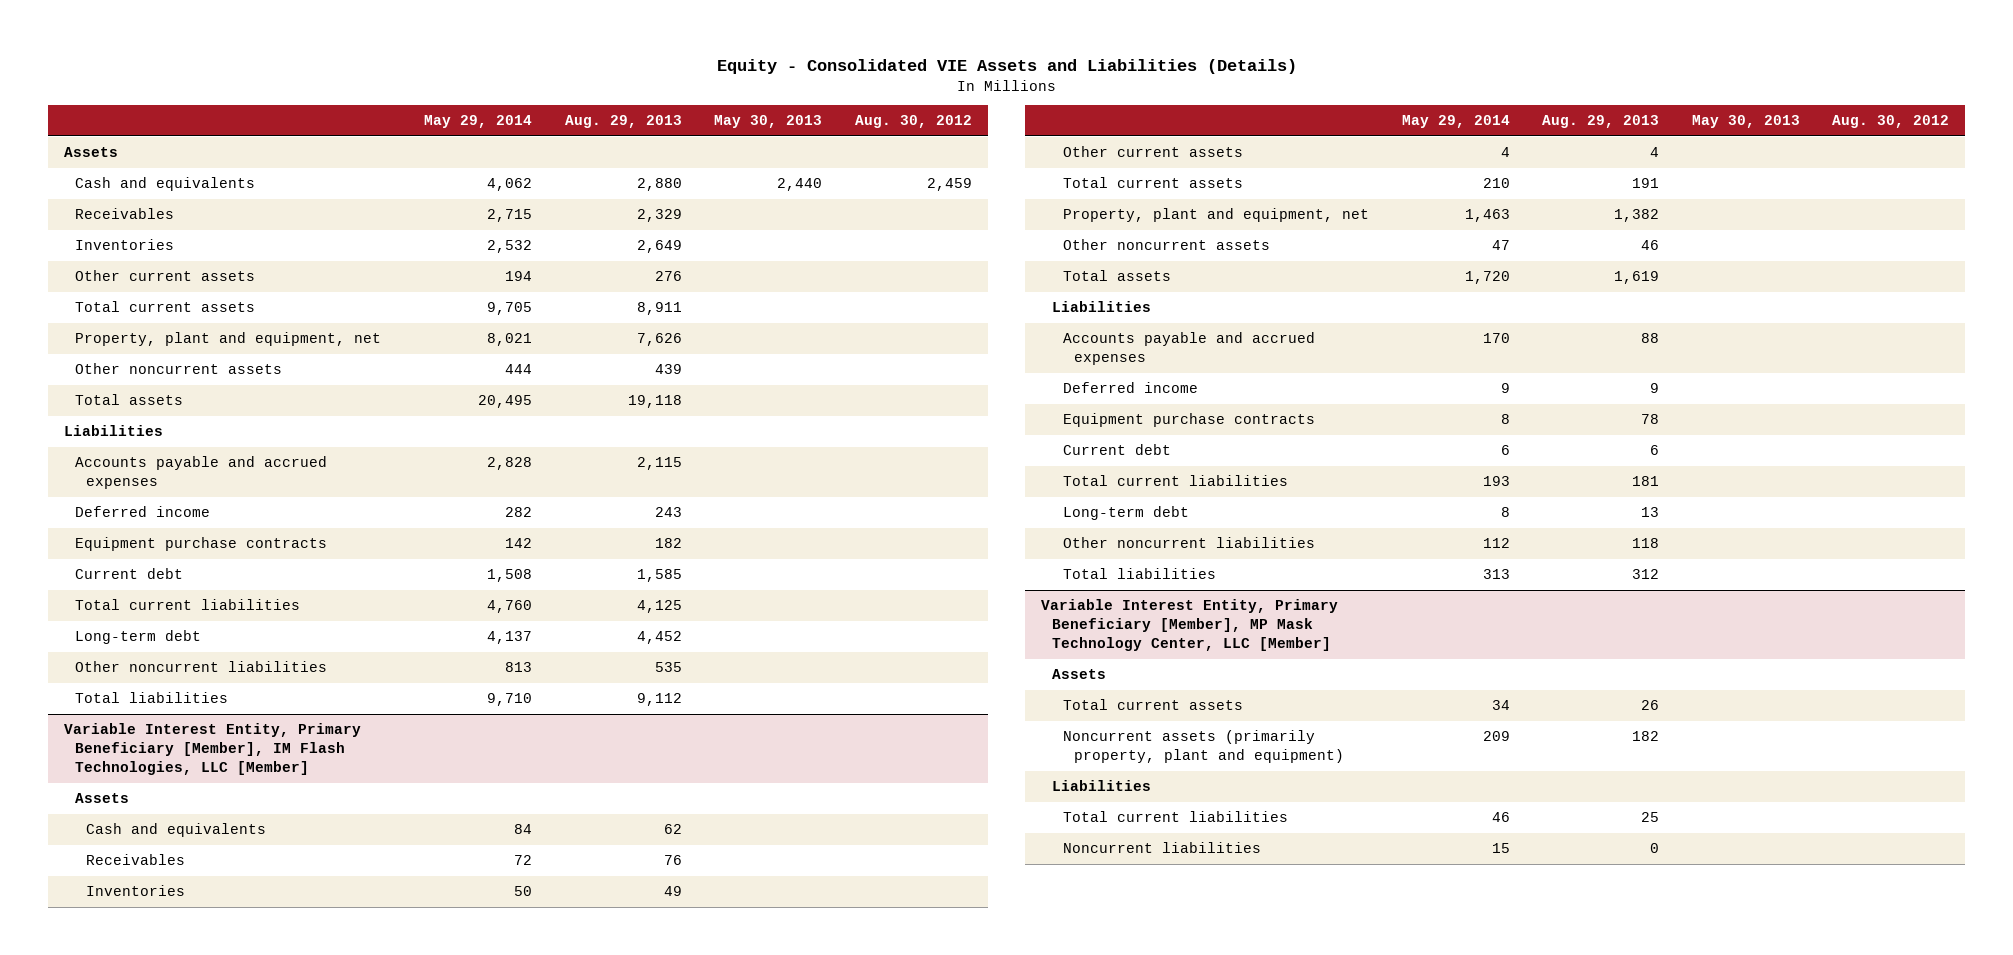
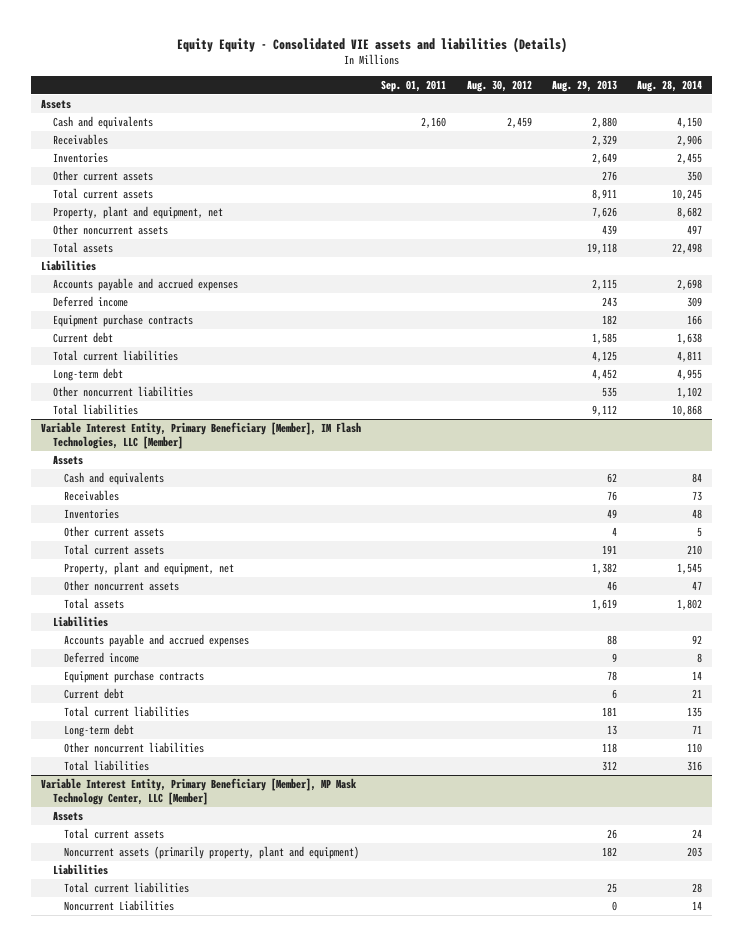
- Equity - Consolidated VIE Assets and Liabilities (Details)
+ Equity Equity - Consolidated VIE assets and liabilities (Details)
- | May 29, 2014 | Aug. 29, 2013 | May 30, 2013 | Aug. 30, 2012
+ | Sep. 01, 2011 | Aug. 30, 2012 | Aug. 29, 2013 | Aug. 28, 2014
@ Variable Interest Entity, Primary Beneficiary [Member], MP Mask Technology Center, LLC [Member]
- Noncurrent liabilities | 15 | 0 | |
+ Noncurrent Liabilities | | | 0 | 14

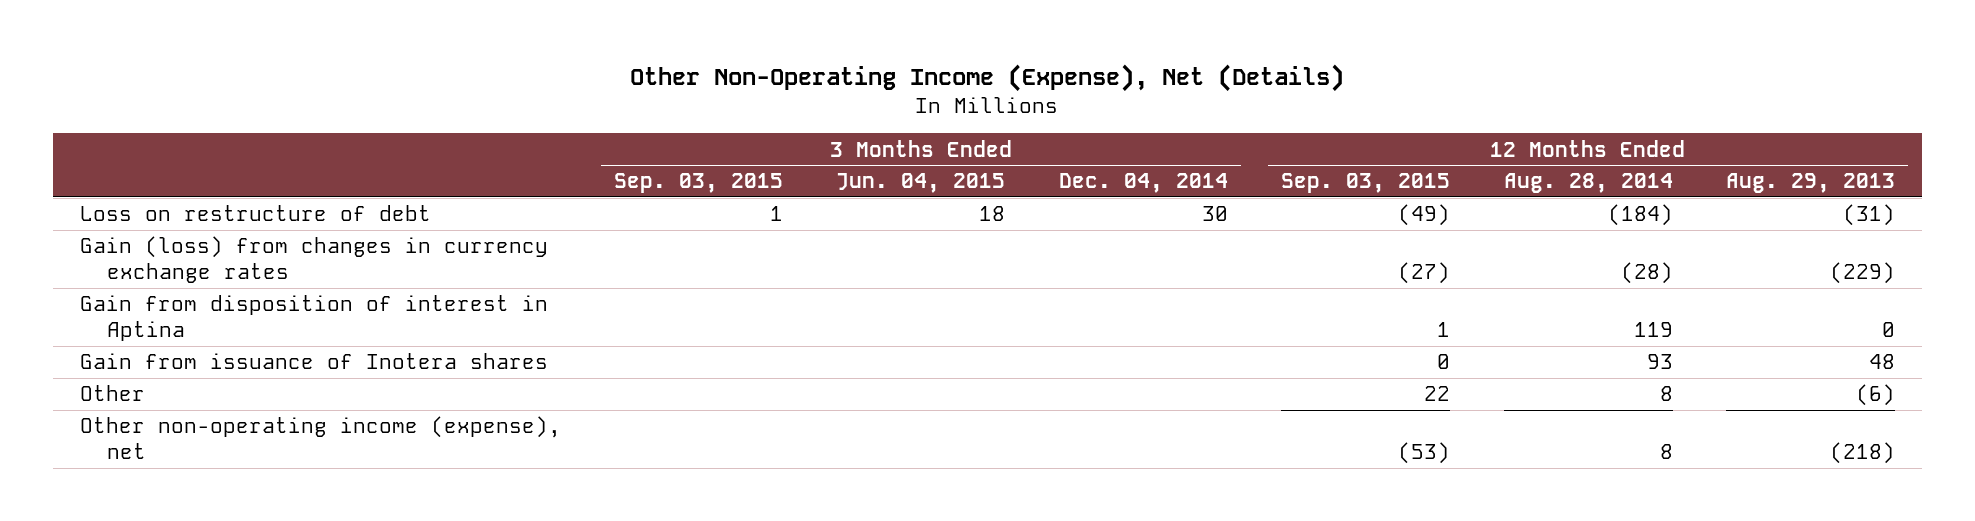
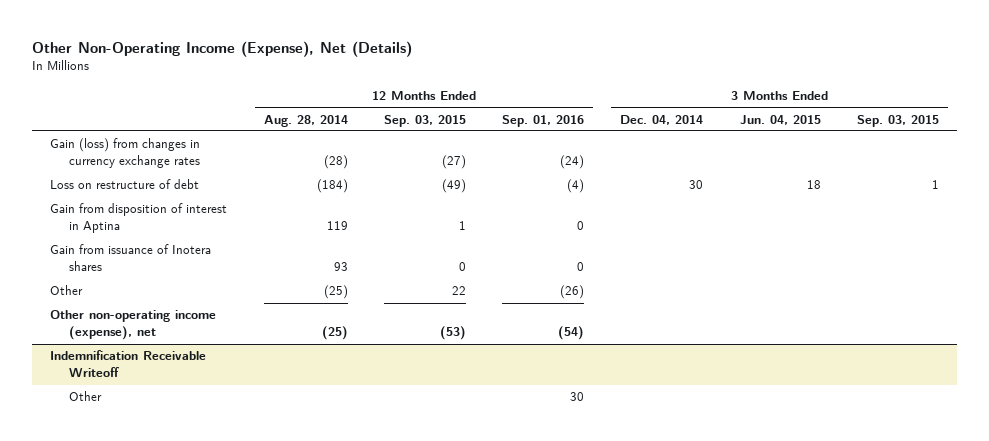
- | 3 Months Ended Sep. 03, 2015 | 3 Months Ended Jun. 04, 2015 | 3 Months Ended Dec. 04, 2014 | 12 Months Ended Sep. 03, 2015 | 12 Months Ended Aug. 28, 2014 | 12 Months Ended Aug. 29, 2013
+ | 12 Months Ended Aug. 28, 2014 | 12 Months Ended Sep. 03, 2015 | 12 Months Ended Sep. 01, 2016 | 3 Months Ended Dec. 04, 2014 | 3 Months Ended Jun. 04, 2015 | 3 Months Ended Sep. 03, 2015
moved down: Loss on restructure of debt | (184) | (49) | (4) | 30 | 18 | 1
- Other | | | | 22 | 8 | (6)
- Other non-operating income (expense), net | | | | (53) | 8 | (218)
+ Other | (25) | 22 | (26) | | |
+ Other non-operating income (expense), net | (25) | (53) | (54) | | |
+ Indemnification Receivable Writeoff
+ Other | | | 30 | | |

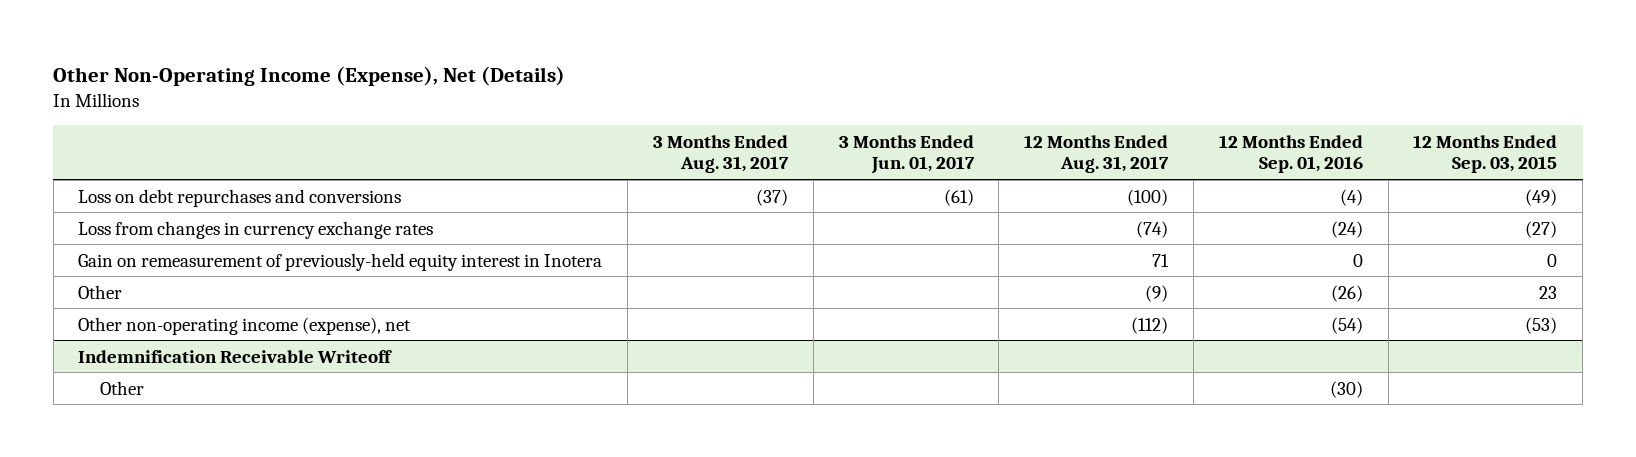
- | 12 Months Ended Aug. 28, 2014 | 12 Months Ended Sep. 03, 2015 | 12 Months Ended Sep. 01, 2016 | 3 Months Ended Dec. 04, 2014 | 3 Months Ended Jun. 04, 2015 | 3 Months Ended Sep. 03, 2015
+ | 3 Months Ended Aug. 31, 2017 | 3 Months Ended Jun. 01, 2017 | 12 Months Ended Aug. 31, 2017 | 12 Months Ended Sep. 01, 2016 | 12 Months Ended Sep. 03, 2015
- Gain (loss) from changes in currency exchange rates | (28) | (27) | (24) | | |
- Loss on restructure of debt | (184) | (49) | (4) | 30 | 18 | 1
- Gain from disposition of interest in Aptina | 119 | 1 | 0 | | |
- Gain from issuance of Inotera shares | 93 | 0 | 0 | | |
- Other | (25) | 22 | (26) | | |
+ Loss on debt repurchases and conversions | (37) | (61) | (100) | (4) | (49)
+ Loss from changes in currency exchange rates | | | (74) | (24) | (27)
+ Gain on remeasurement of previously-held equity interest in Inotera | | | 71 | 0 | 0
+ Other | | | (9) | (26) | 23
@ Indemnification Receivable Writeoff
- Other | | | 30 | | |
+ Other | | | | (30) |

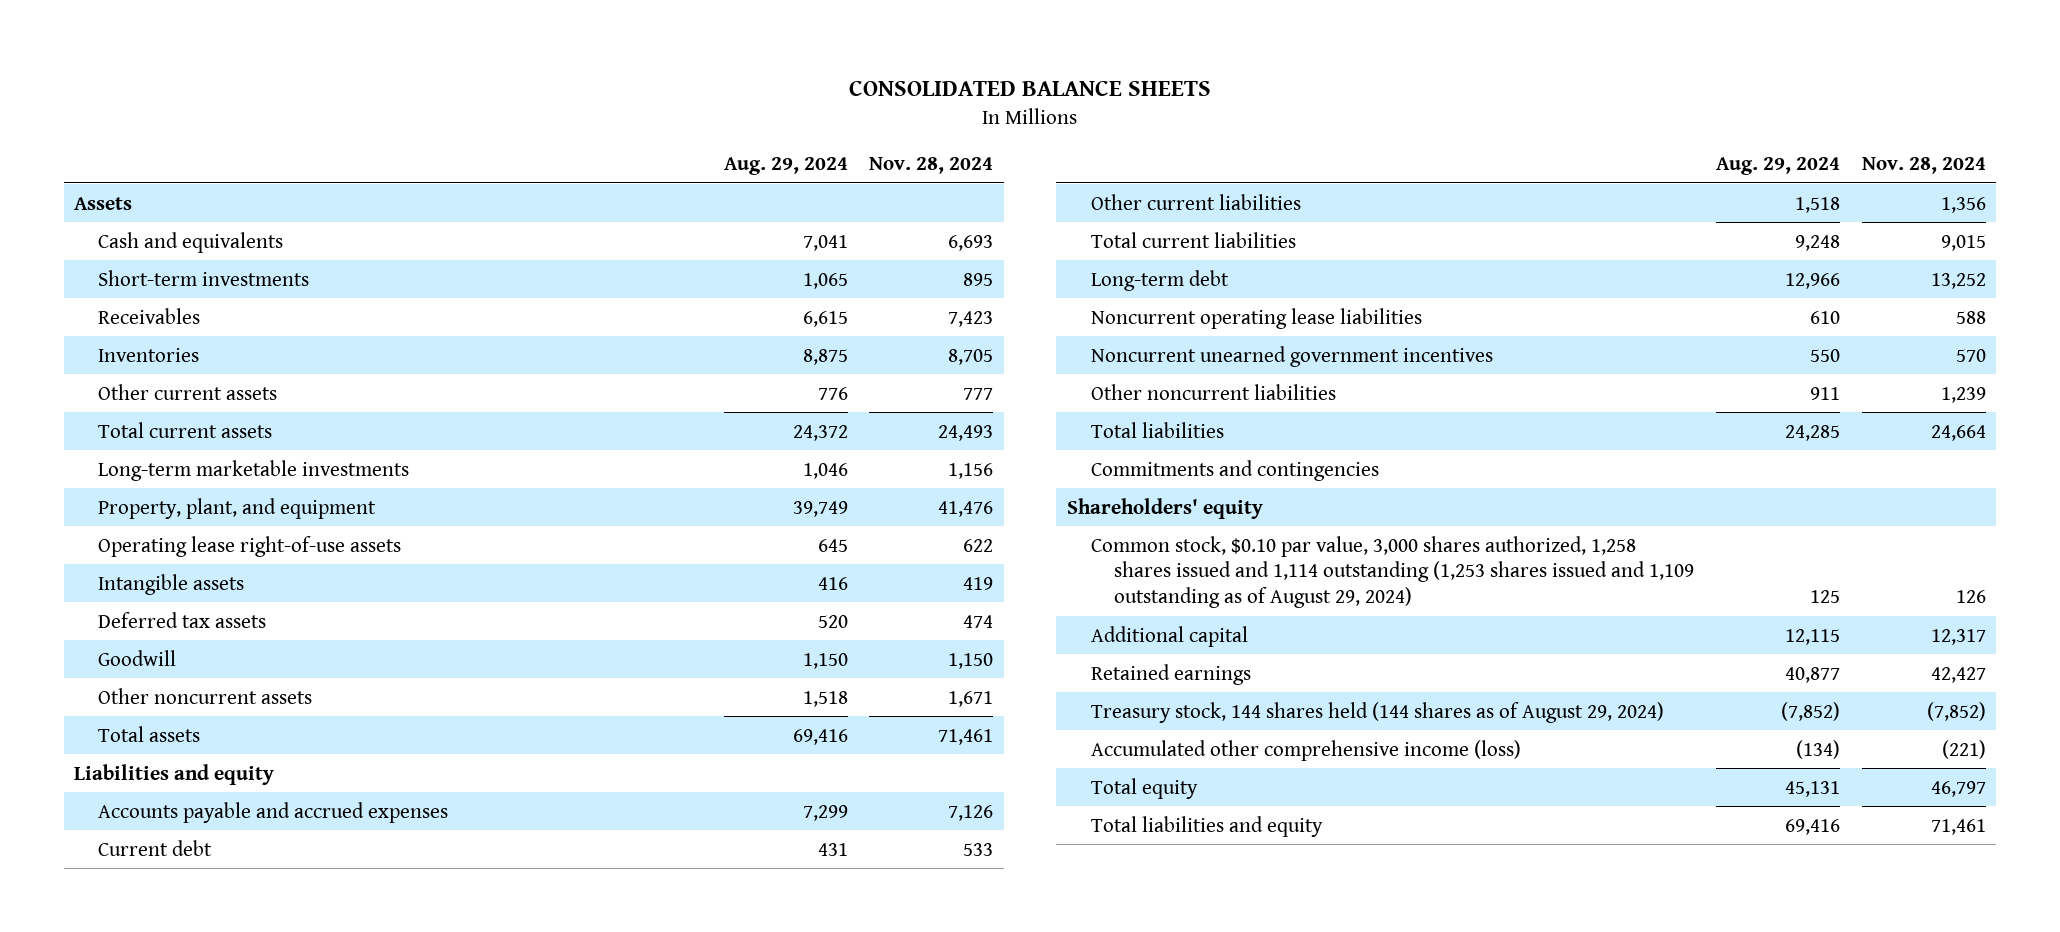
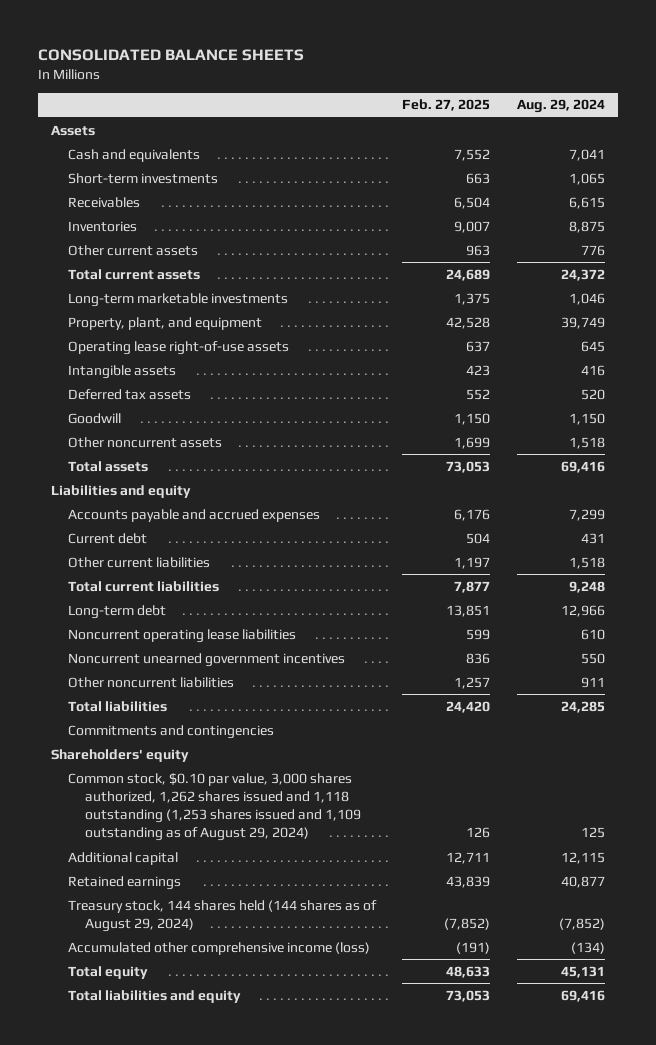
- | Aug. 29, 2024 | Nov. 28, 2024
+ | Feb. 27, 2025 | Aug. 29, 2024
- Common stock, $0.10 par value, 3,000 shares authorized, 1,258 shares issued and 1,114 outstanding (1,253 shares issued and 1,109 outstanding as of August 29, 2024) | 125 | 126
+ Common stock, $0.10 par value, 3,000 shares authorized, 1,262 shares issued and 1,118 outstanding (1,253 shares issued and 1,109 outstanding as of August 29, 2024) | 126 | 125

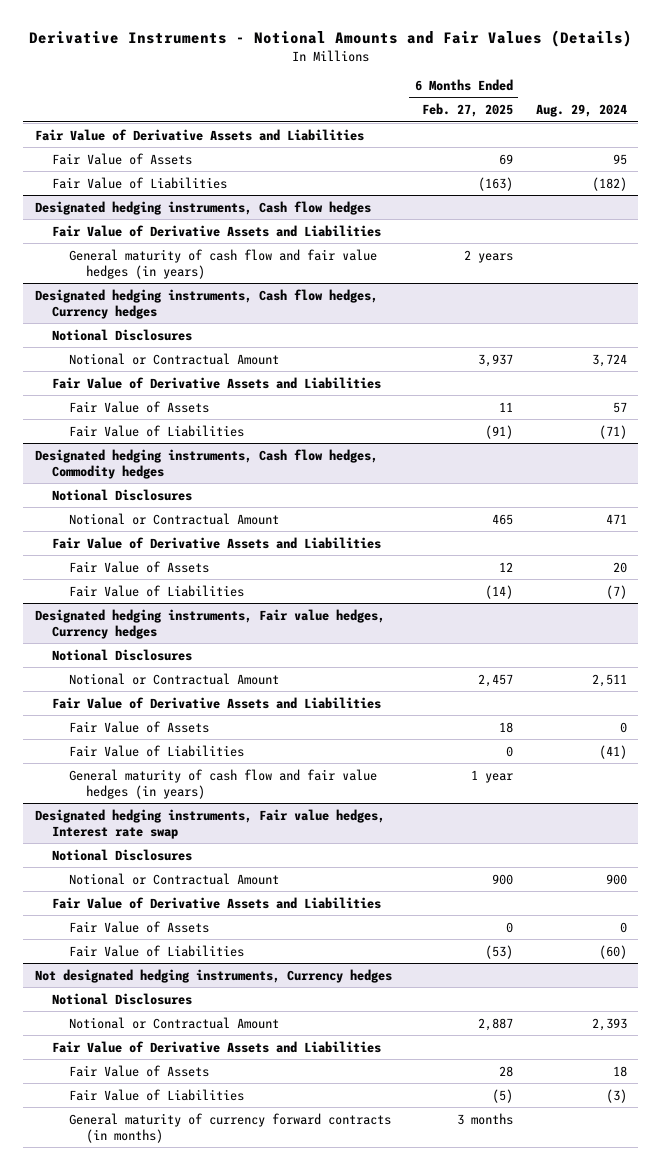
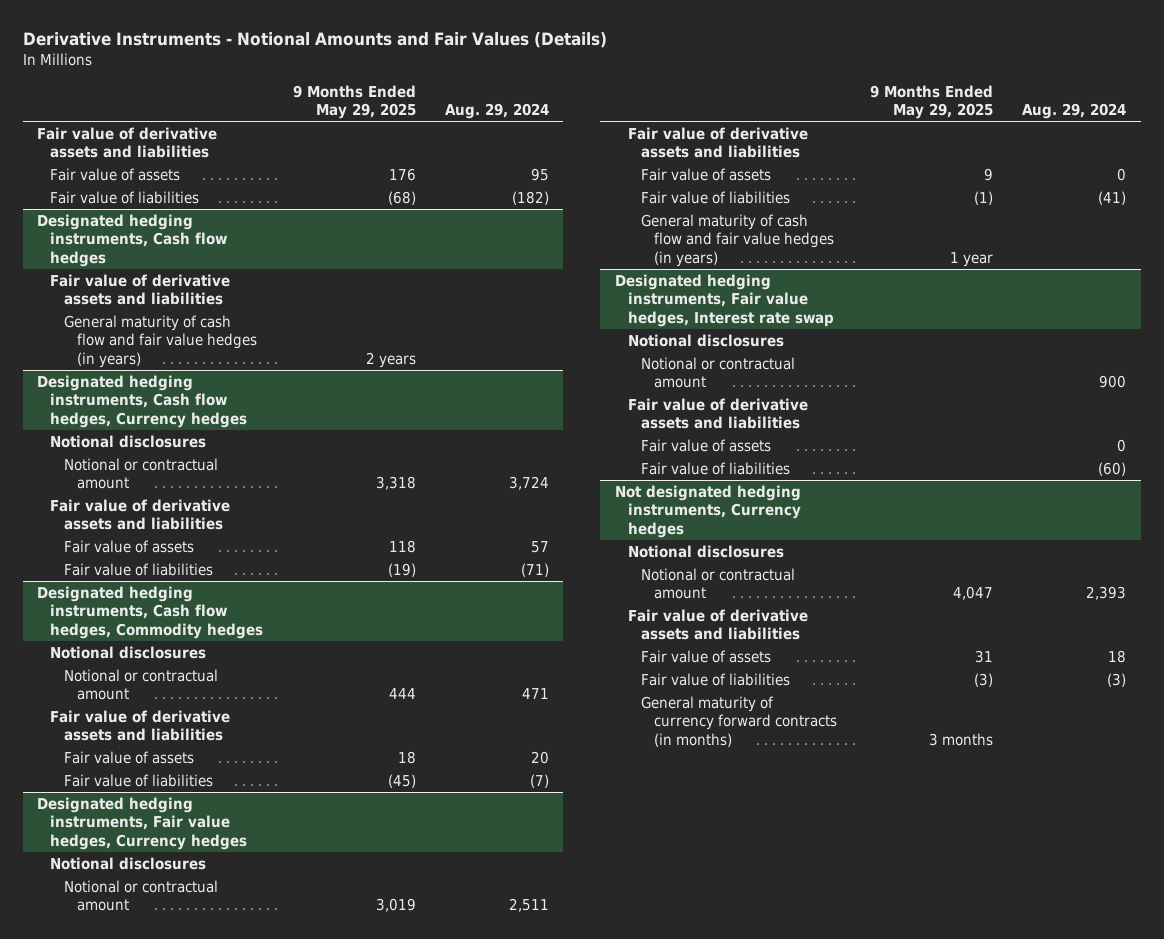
- | 6 Months Ended Feb. 27, 2025 | Aug. 29, 2024
+ | 9 Months Ended May 29, 2025 | Aug. 29, 2024
- Fair Value of Derivative Assets and Liabilities
- Fair Value of Assets | 69 | 95
- Fair Value of Liabilities | (163) | (182)
+ Fair value of derivative assets and liabilities
+ Fair value of assets | 176 | 95
+ Fair value of liabilities | (68) | (182)
@ Designated hedging instruments, Cash flow hedges
- Fair Value of Derivative Assets and Liabilities
+ Fair value of derivative assets and liabilities
@ Designated hedging instruments, Cash flow hedges, Currency hedges
- Notional Disclosures
- Notional or Contractual Amount | 3,937 | 3,724
- Fair Value of Derivative Assets and Liabilities
- Fair Value of Assets | 11 | 57
- Fair Value of Liabilities | (91) | (71)
+ Notional disclosures
+ Notional or contractual amount | 3,318 | 3,724
+ Fair value of derivative assets and liabilities
+ Fair value of assets | 118 | 57
+ Fair value of liabilities | (19) | (71)
@ Designated hedging instruments, Cash flow hedges, Commodity hedges
- Notional Disclosures
- Notional or Contractual Amount | 465 | 471
- Fair Value of Derivative Assets and Liabilities
- Fair Value of Assets | 12 | 20
- Fair Value of Liabilities | (14) | (7)
+ Notional disclosures
+ Notional or contractual amount | 444 | 471
+ Fair value of derivative assets and liabilities
+ Fair value of assets | 18 | 20
+ Fair value of liabilities | (45) | (7)
@ Designated hedging instruments, Fair value hedges, Currency hedges
- Notional Disclosures
- Notional or Contractual Amount | 2,457 | 2,511
- Fair Value of Derivative Assets and Liabilities
- Fair Value of Assets | 18 | 0
- Fair Value of Liabilities | 0 | (41)
+ Notional disclosures
+ Notional or contractual amount | 3,019 | 2,511
+ Fair value of derivative assets and liabilities
+ Fair value of assets | 9 | 0
+ Fair value of liabilities | (1) | (41)
@ Designated hedging instruments, Fair value hedges, Interest rate swap
- Notional Disclosures
- Notional or Contractual Amount | 900 | 900
- Fair Value of Derivative Assets and Liabilities
- Fair Value of Assets | 0 | 0
- Fair Value of Liabilities | (53) | (60)
+ Notional disclosures
+ Notional or contractual amount | | 900
+ Fair value of derivative assets and liabilities
+ Fair value of assets | | 0
+ Fair value of liabilities | | (60)
@ Not designated hedging instruments, Currency hedges
- Notional Disclosures
- Notional or Contractual Amount | 2,887 | 2,393
- Fair Value of Derivative Assets and Liabilities
- Fair Value of Assets | 28 | 18
- Fair Value of Liabilities | (5) | (3)
+ Notional disclosures
+ Notional or contractual amount | 4,047 | 2,393
+ Fair value of derivative assets and liabilities
+ Fair value of assets | 31 | 18
+ Fair value of liabilities | (3) | (3)

